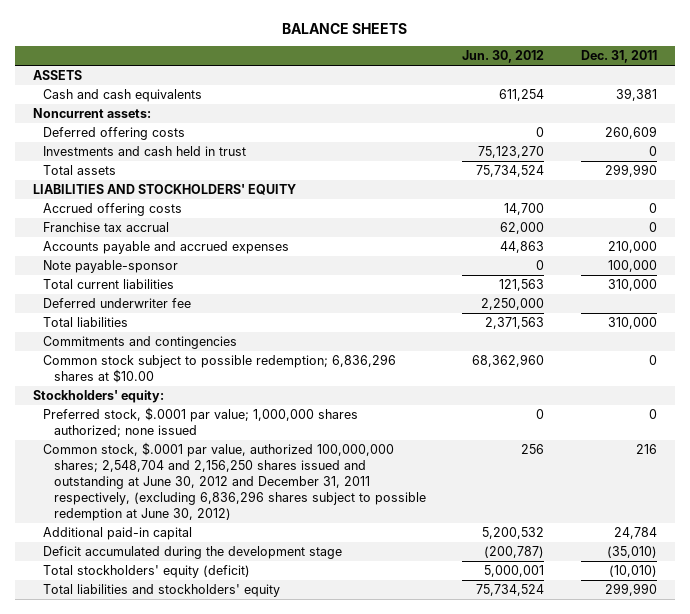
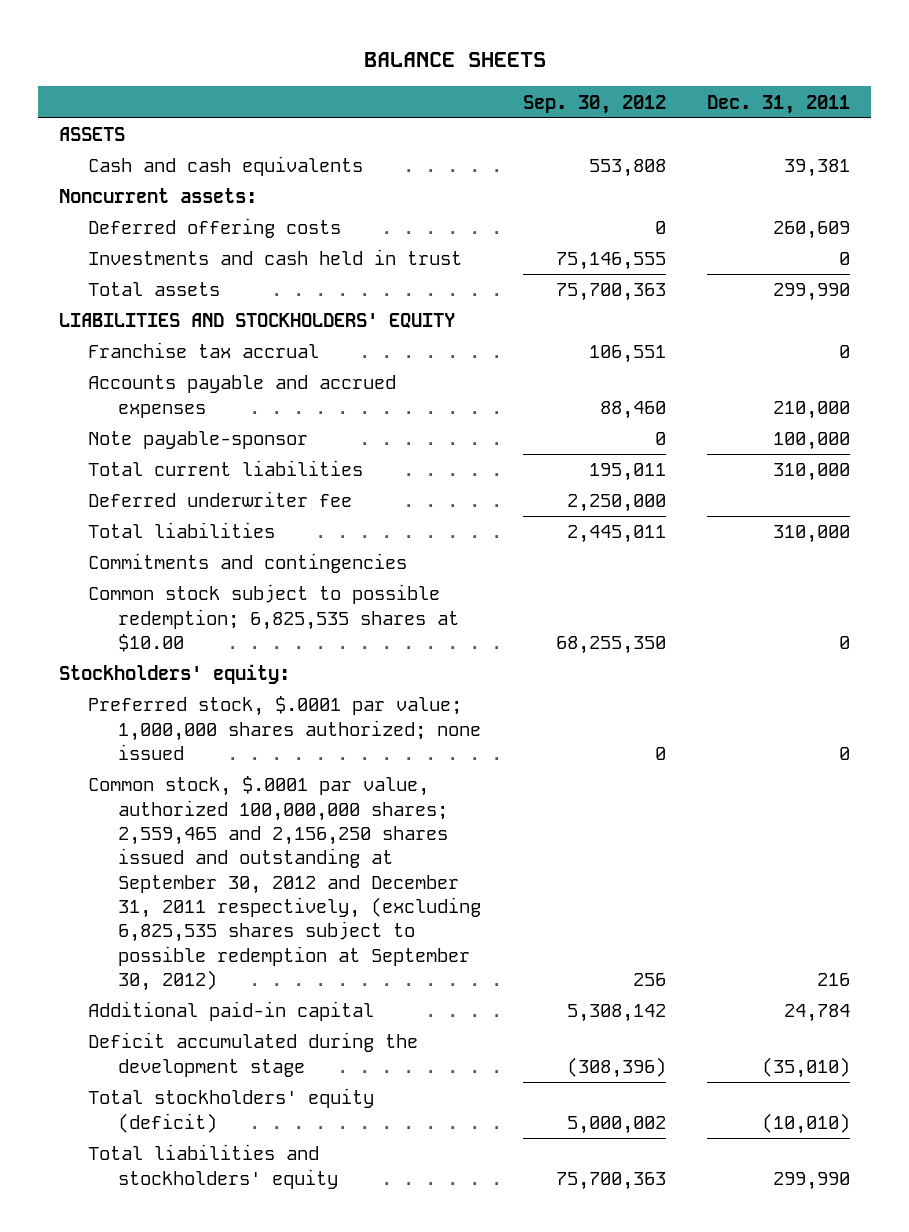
- | Jun. 30, 2012 | Dec. 31, 2011
+ | Sep. 30, 2012 | Dec. 31, 2011
- Accrued offering costs | 14,700 | 0
- Common stock subject to possible redemption; 6,836,296 shares at $10.00 | 68,362,960 | 0
+ Common stock subject to possible redemption; 6,825,535 shares at $10.00 | 68,255,350 | 0
- Common stock, $.0001 par value, authorized 100,000,000 shares; 2,548,704 and 2,156,250 shares issued and outstanding at June 30, 2012 and December 31, 2011 respectively, (excluding 6,836,296 shares subject to possible redemption at June 30, 2012) | 256 | 216
+ Common stock, $.0001 par value, authorized 100,000,000 shares; 2,559,465 and 2,156,250 shares issued and outstanding at September 30, 2012 and December 31, 2011 respectively, (excluding 6,825,535 shares subject to possible redemption at September 30, 2012) | 256 | 216

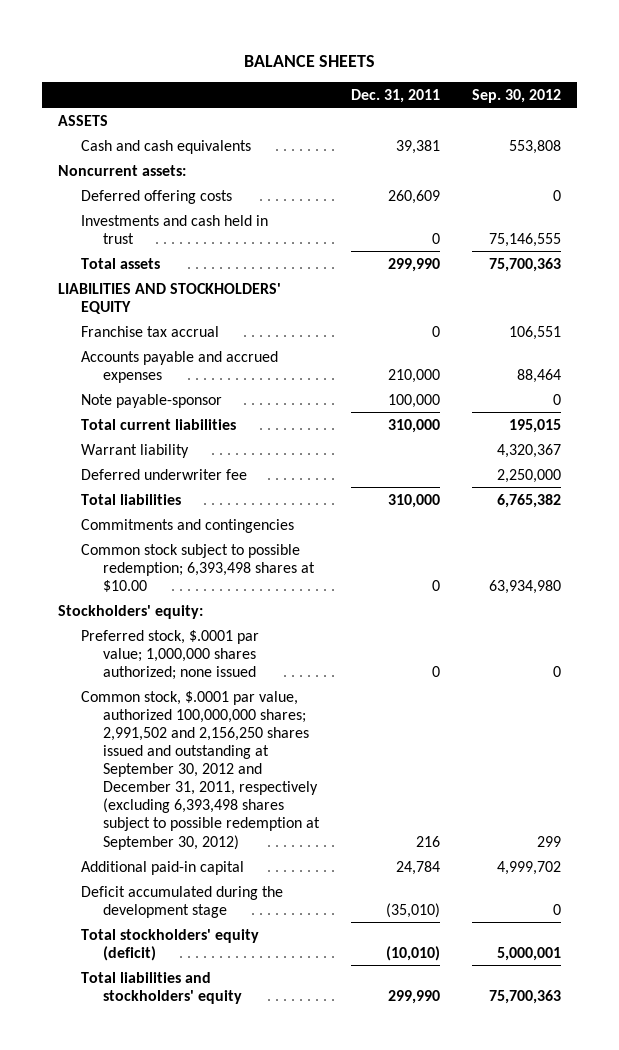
- | Sep. 30, 2012 | Dec. 31, 2011
+ | Dec. 31, 2011 | Sep. 30, 2012
- Accounts payable and accrued expenses | 88,460 | 210,000
+ Accounts payable and accrued expenses | 210,000 | 88,464
- Total current liabilities | 195,011 | 310,000
+ Total current liabilities | 310,000 | 195,015
+ Warrant liability | | 4,320,367
- Total liabilities | 2,445,011 | 310,000
+ Total liabilities | 310,000 | 6,765,382
- Common stock subject to possible redemption; 6,825,535 shares at $10.00 | 68,255,350 | 0
+ Common stock subject to possible redemption; 6,393,498 shares at $10.00 | 0 | 63,934,980
- Common stock, $.0001 par value, authorized 100,000,000 shares; 2,559,465 and 2,156,250 shares issued and outstanding at September 30, 2012 and December 31, 2011 respectively, (excluding 6,825,535 shares subject to possible redemption at September 30, 2012) | 256 | 216
- Additional paid-in capital | 5,308,142 | 24,784
- Deficit accumulated during the development stage | (308,396) | (35,010)
- Total stockholders' equity (deficit) | 5,000,002 | (10,010)
+ Common stock, $.0001 par value, authorized 100,000,000 shares; 2,991,502 and 2,156,250 shares issued and outstanding at September 30, 2012 and December 31, 2011, respectively (excluding 6,393,498 shares subject to possible redemption at September 30, 2012) | 216 | 299
+ Additional paid-in capital | 24,784 | 4,999,702
+ Deficit accumulated during the development stage | (35,010) | 0
+ Total stockholders' equity (deficit) | (10,010) | 5,000,001

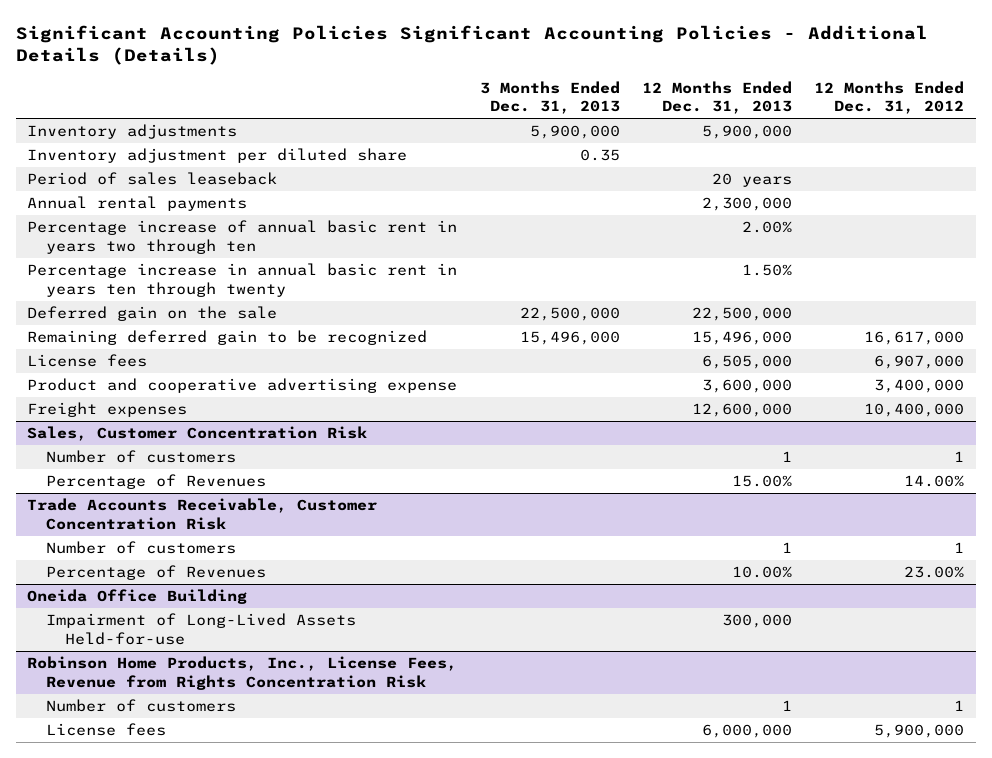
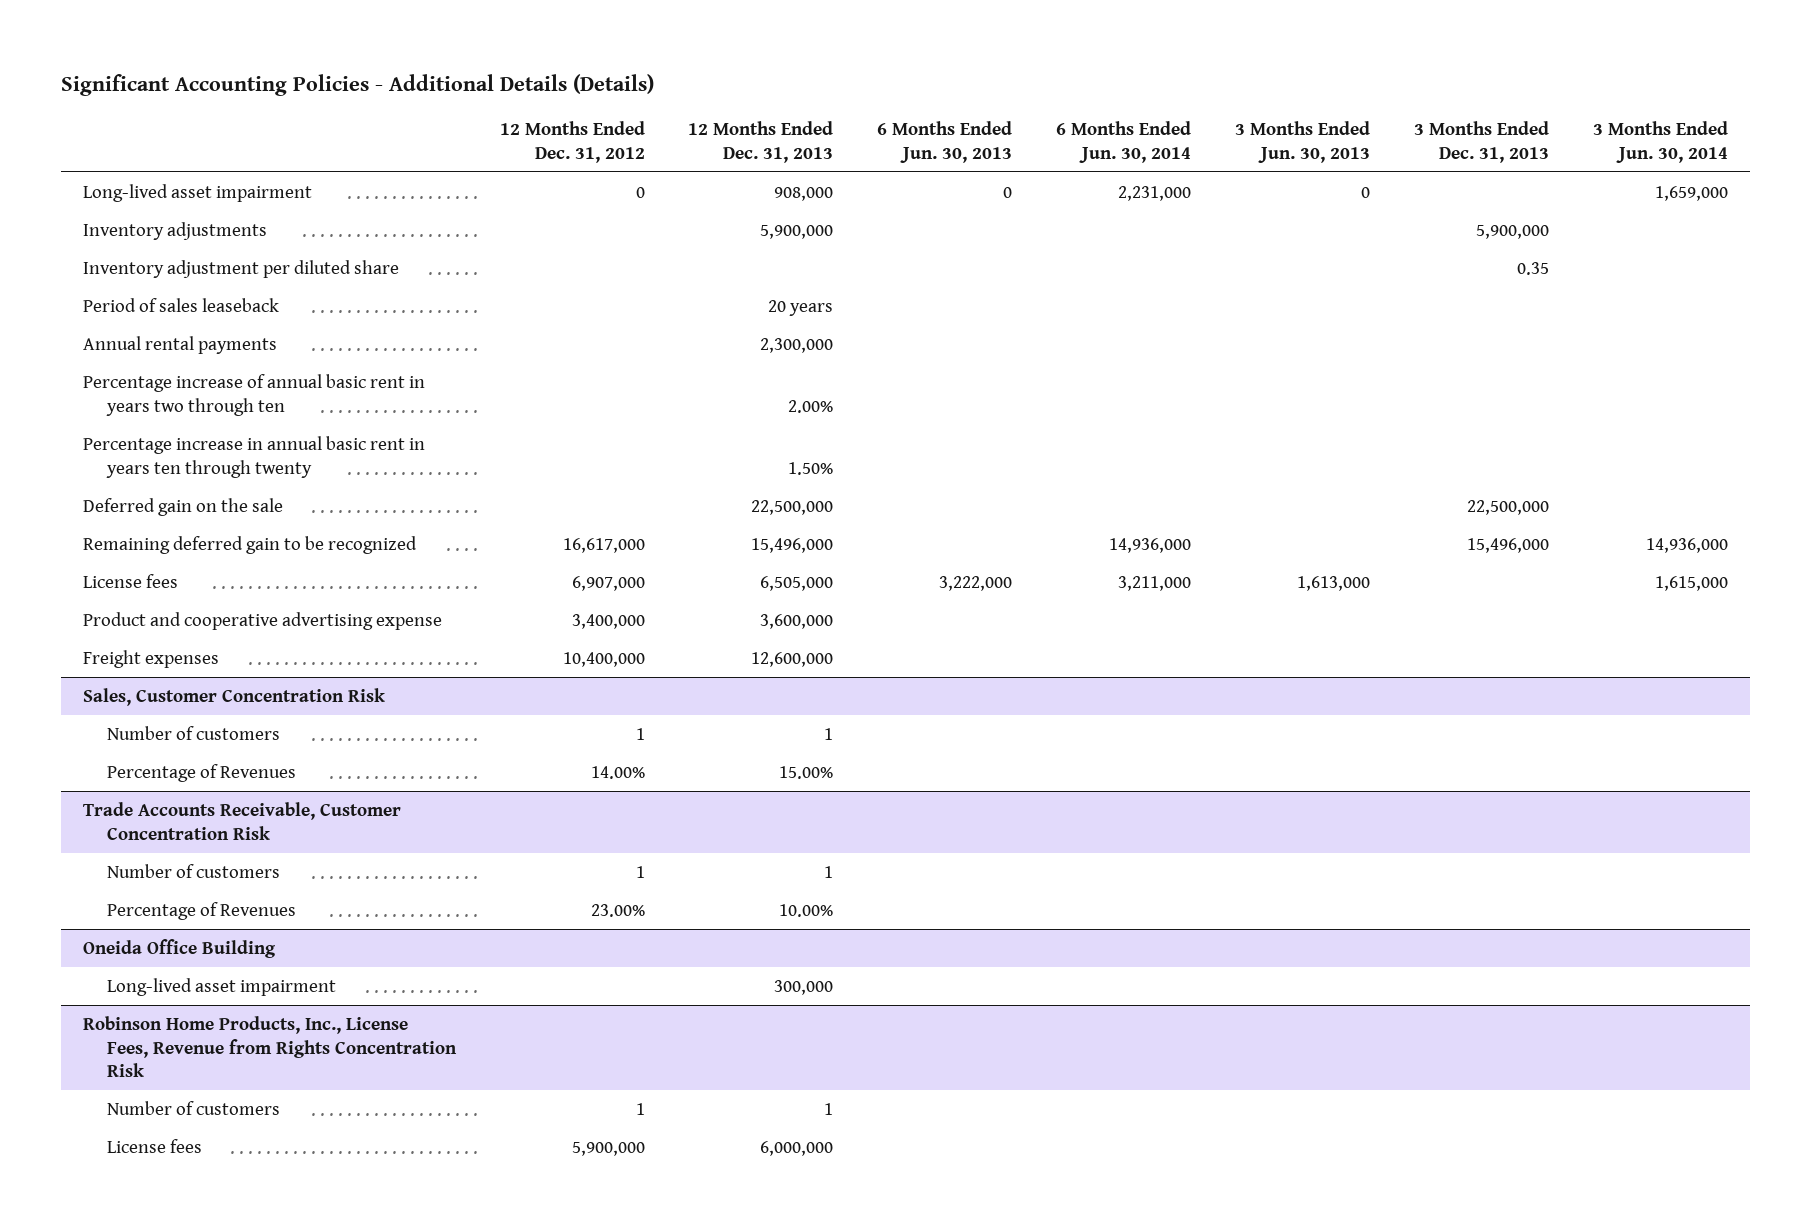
- Significant Accounting Policies Significant Accounting Policies - Additional Details (Details)
+ Significant Accounting Policies - Additional Details (Details)
- | 3 Months Ended Dec. 31, 2013 | 12 Months Ended Dec. 31, 2013 | 12 Months Ended Dec. 31, 2012
+ | 12 Months Ended Dec. 31, 2012 | 12 Months Ended Dec. 31, 2013 | 6 Months Ended Jun. 30, 2013 | 6 Months Ended Jun. 30, 2014 | 3 Months Ended Jun. 30, 2013 | 3 Months Ended Dec. 31, 2013 | 3 Months Ended Jun. 30, 2014
+ Long-lived asset impairment | 0 | 908,000 | 0 | 2,231,000 | 0 | | 1,659,000
@ Oneida Office Building
- Impairment of Long-Lived Assets Held-for-use | | 300,000 |
+ Long-lived asset impairment | | 300,000 | | | | |

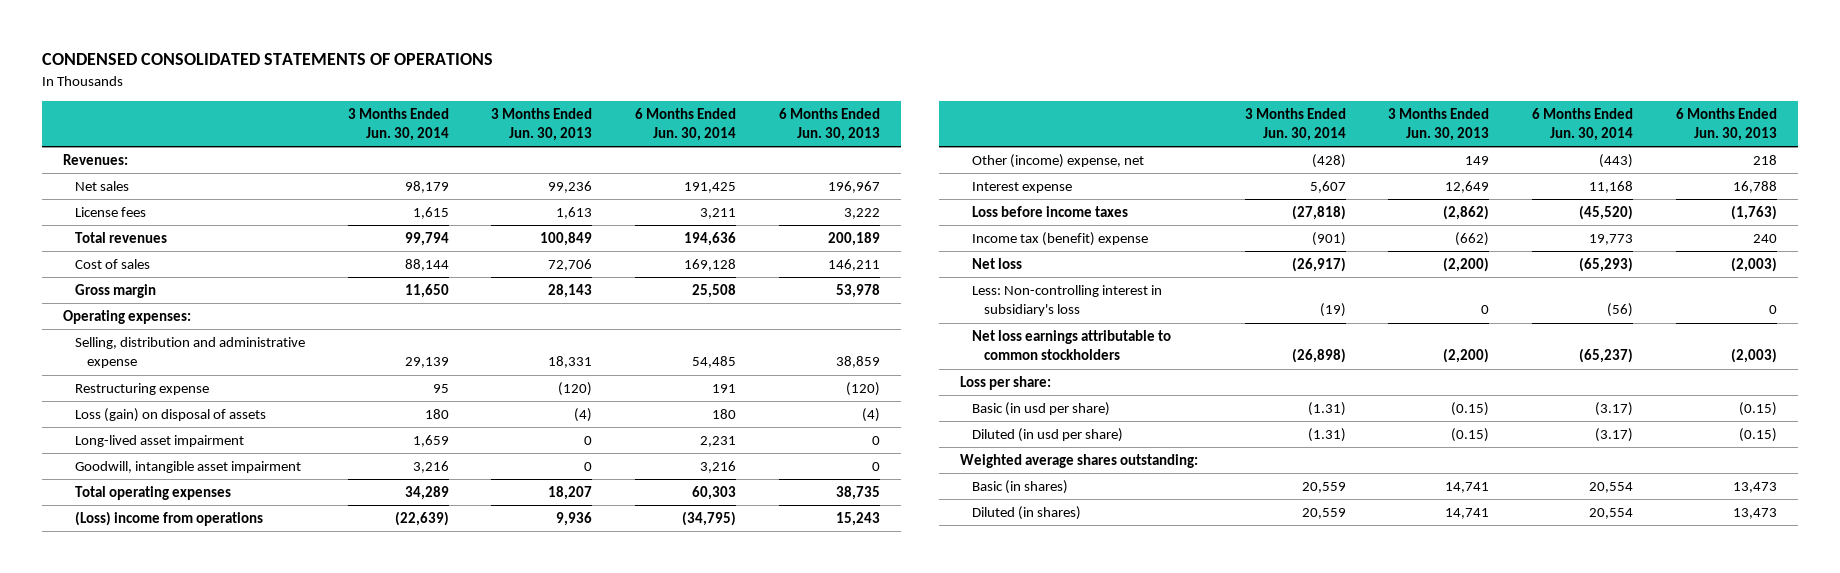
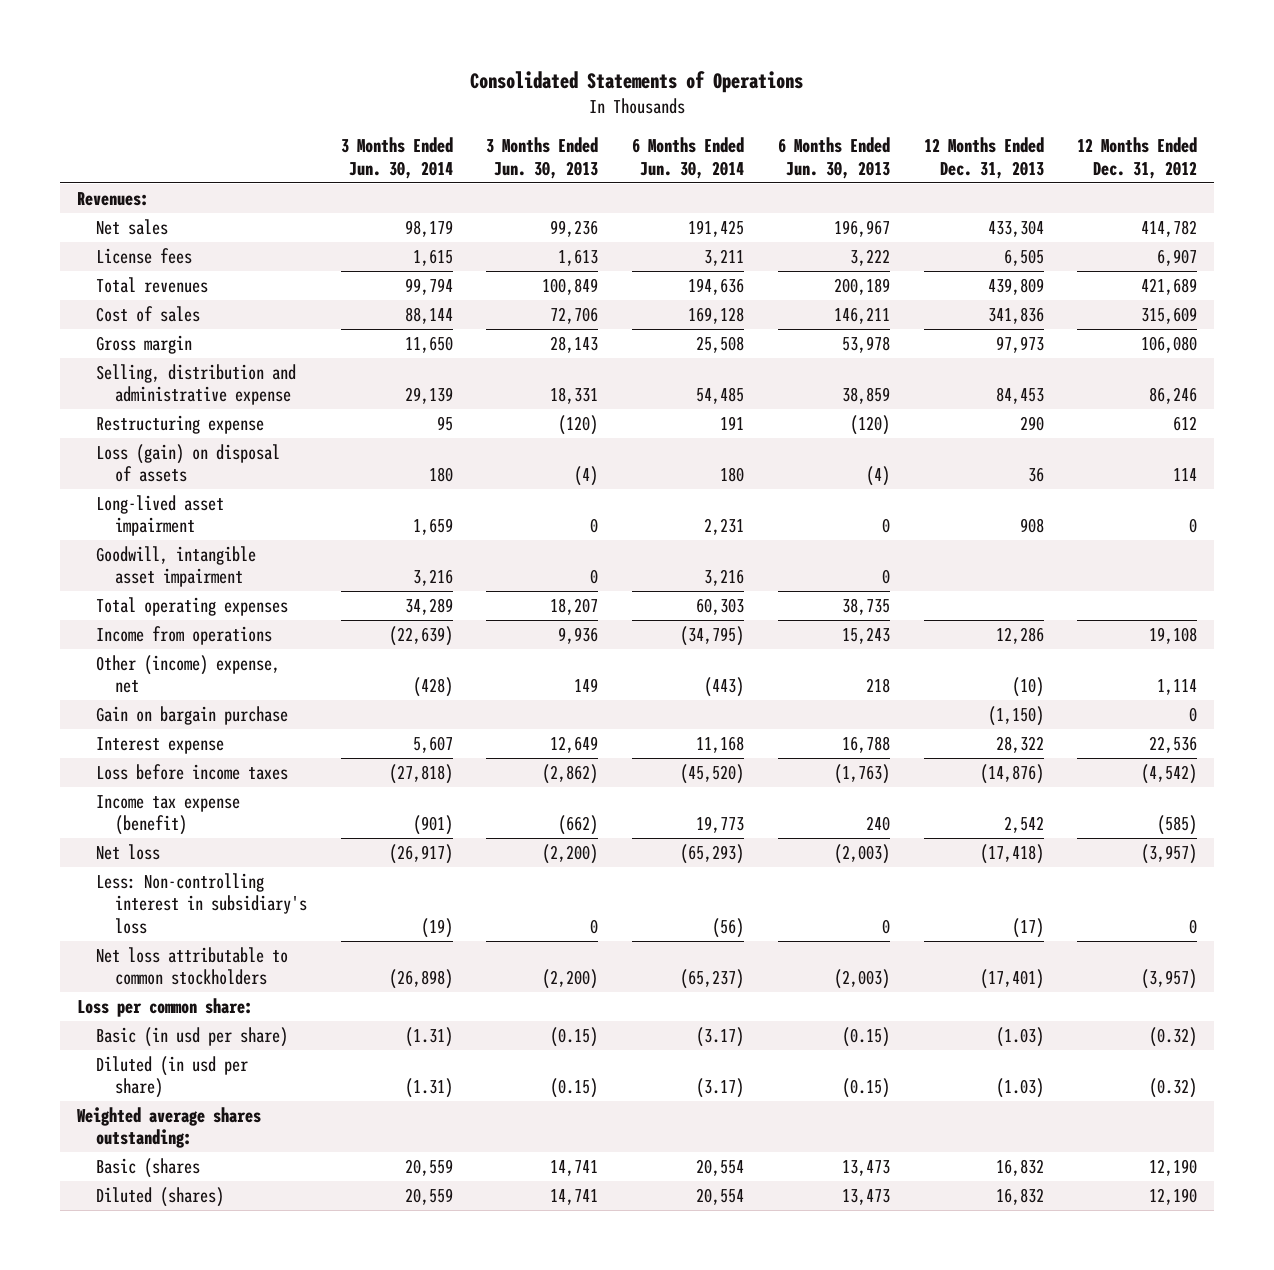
- CONDENSED CONSOLIDATED STATEMENTS OF OPERATIONS
+ Consolidated Statements of Operations
- | 3 Months Ended Jun. 30, 2014 | 3 Months Ended Jun. 30, 2013 | 6 Months Ended Jun. 30, 2014 | 6 Months Ended Jun. 30, 2013
+ | 3 Months Ended Jun. 30, 2014 | 3 Months Ended Jun. 30, 2013 | 6 Months Ended Jun. 30, 2014 | 6 Months Ended Jun. 30, 2013 | 12 Months Ended Dec. 31, 2013 | 12 Months Ended Dec. 31, 2012
- Operating expenses:
- (Loss) income from operations | (22,639) | 9,936 | (34,795) | 15,243
+ Income from operations | (22,639) | 9,936 | (34,795) | 15,243 | 12,286 | 19,108
+ Gain on bargain purchase | | | | | (1,150) | 0
- Income tax (benefit) expense | (901) | (662) | 19,773 | 240
+ Income tax expense (benefit) | (901) | (662) | 19,773 | 240 | 2,542 | (585)
- Net loss earnings attributable to common stockholders | (26,898) | (2,200) | (65,237) | (2,003)
- Loss per share:
+ Net loss attributable to common stockholders | (26,898) | (2,200) | (65,237) | (2,003) | (17,401) | (3,957)
+ Loss per common share:
- Basic (in shares) | 20,559 | 14,741 | 20,554 | 13,473
- Diluted (in shares) | 20,559 | 14,741 | 20,554 | 13,473
+ Basic (shares | 20,559 | 14,741 | 20,554 | 13,473 | 16,832 | 12,190
+ Diluted (shares) | 20,559 | 14,741 | 20,554 | 13,473 | 16,832 | 12,190

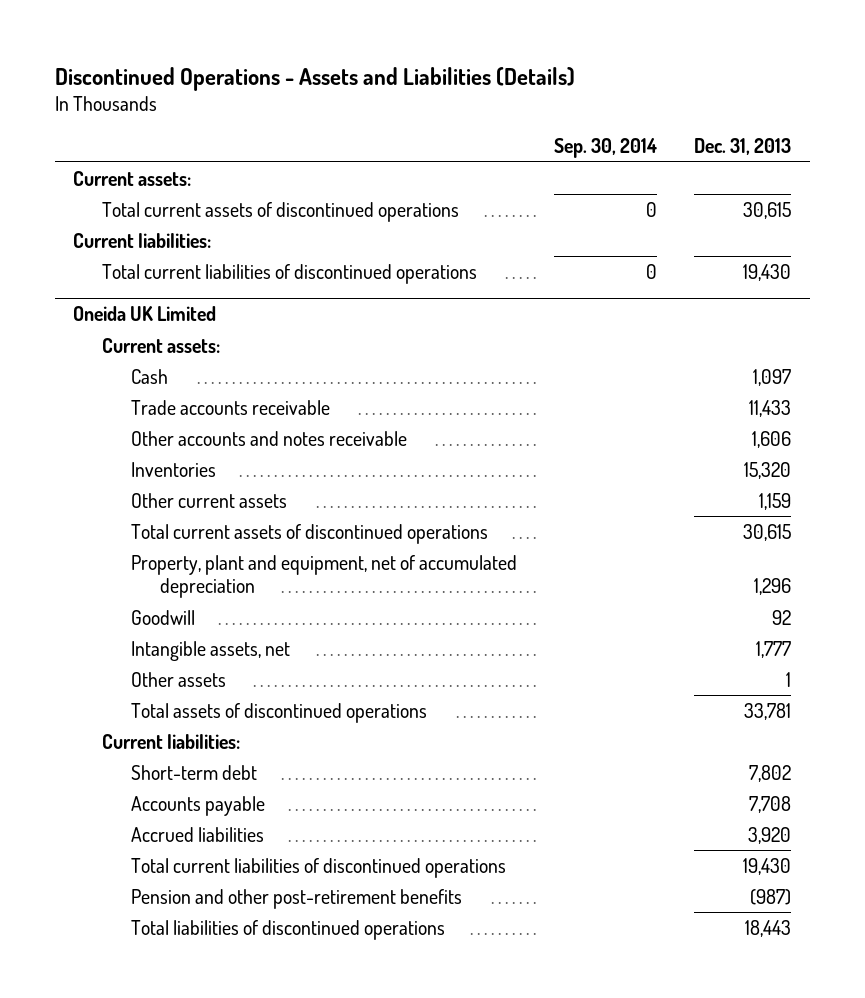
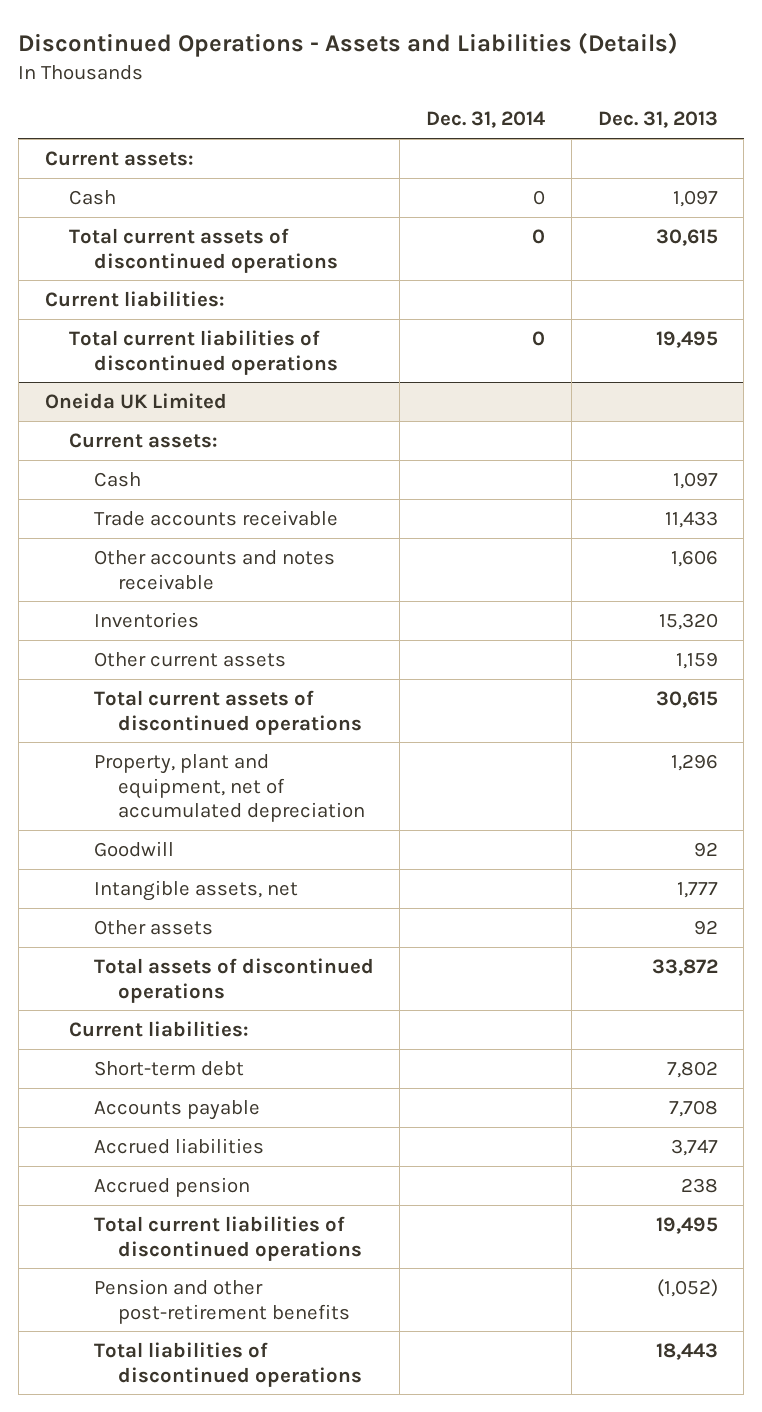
- | Sep. 30, 2014 | Dec. 31, 2013
+ | Dec. 31, 2014 | Dec. 31, 2013
+ Cash | 0 | 1,097
- Total current liabilities of discontinued operations | 0 | 19,430
+ Total current liabilities of discontinued operations | 0 | 19,495
@ Oneida UK Limited
- Other assets | | 1
- Total assets of discontinued operations | | 33,781
+ Other assets | | 92
+ Total assets of discontinued operations | | 33,872
- Accrued liabilities | | 3,920
- Total current liabilities of discontinued operations | | 19,430
- Pension and other post-retirement benefits | | (987)
+ Accrued liabilities | | 3,747
+ Accrued pension | | 238
+ Total current liabilities of discontinued operations | | 19,495
+ Pension and other post-retirement benefits | | (1,052)

